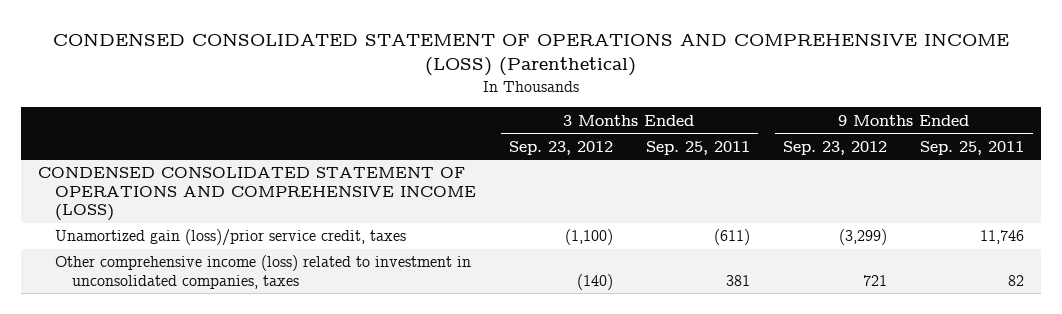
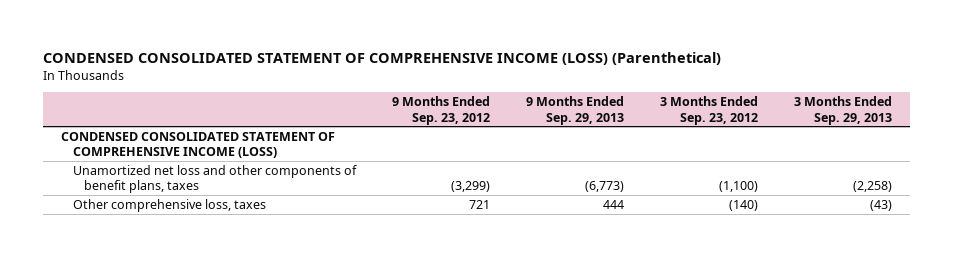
- CONDENSED CONSOLIDATED STATEMENT OF OPERATIONS AND COMPREHENSIVE INCOME (LOSS) (Parenthetical)
+ CONDENSED CONSOLIDATED STATEMENT OF COMPREHENSIVE INCOME (LOSS) (Parenthetical)
- | 3 Months Ended Sep. 23, 2012 | 3 Months Ended Sep. 25, 2011 | 9 Months Ended Sep. 23, 2012 | 9 Months Ended Sep. 25, 2011
+ | 9 Months Ended Sep. 23, 2012 | 9 Months Ended Sep. 29, 2013 | 3 Months Ended Sep. 23, 2012 | 3 Months Ended Sep. 29, 2013
- CONDENSED CONSOLIDATED STATEMENT OF OPERATIONS AND COMPREHENSIVE INCOME (LOSS)
- Unamortized gain (loss)/prior service credit, taxes | (1,100) | (611) | (3,299) | 11,746
- Other comprehensive income (loss) related to investment in unconsolidated companies, taxes | (140) | 381 | 721 | 82
+ CONDENSED CONSOLIDATED STATEMENT OF COMPREHENSIVE INCOME (LOSS)
+ Unamortized net loss and other components of benefit plans, taxes | (3,299) | (6,773) | (1,100) | (2,258)
+ Other comprehensive loss, taxes | 721 | 444 | (140) | (43)

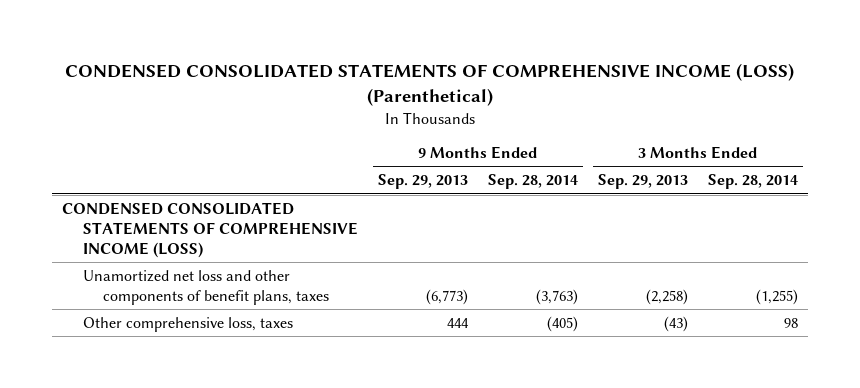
- CONDENSED CONSOLIDATED STATEMENT OF COMPREHENSIVE INCOME (LOSS) (Parenthetical)
+ CONDENSED CONSOLIDATED STATEMENTS OF COMPREHENSIVE INCOME (LOSS) (Parenthetical)
- | 9 Months Ended Sep. 23, 2012 | 9 Months Ended Sep. 29, 2013 | 3 Months Ended Sep. 23, 2012 | 3 Months Ended Sep. 29, 2013
+ | 9 Months Ended Sep. 29, 2013 | 9 Months Ended Sep. 28, 2014 | 3 Months Ended Sep. 29, 2013 | 3 Months Ended Sep. 28, 2014
- CONDENSED CONSOLIDATED STATEMENT OF COMPREHENSIVE INCOME (LOSS)
+ CONDENSED CONSOLIDATED STATEMENTS OF COMPREHENSIVE INCOME (LOSS)

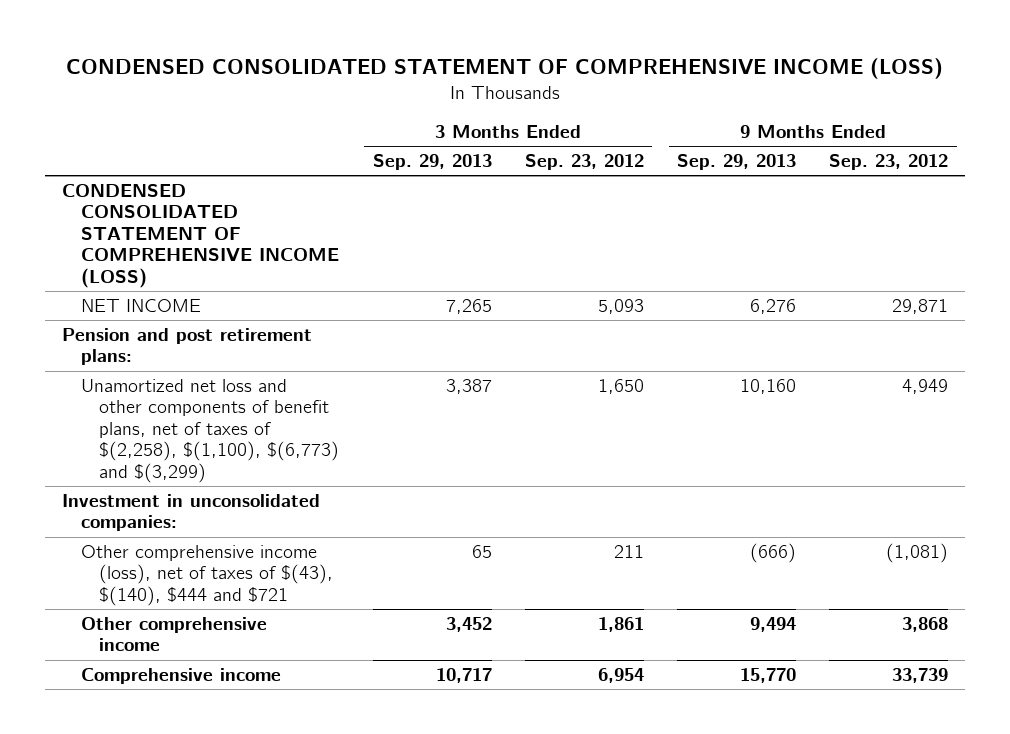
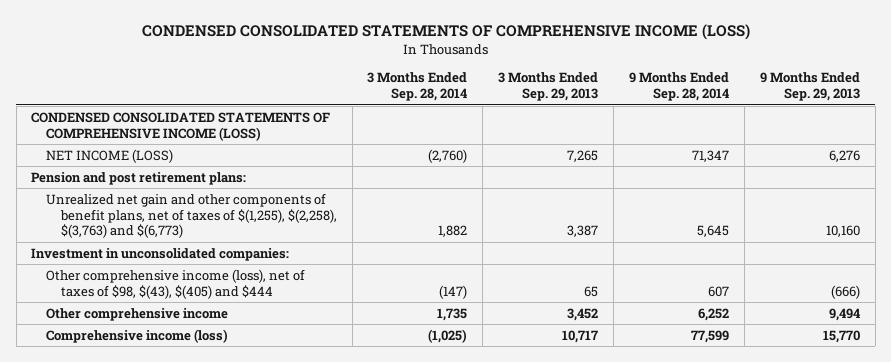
- CONDENSED CONSOLIDATED STATEMENT OF COMPREHENSIVE INCOME (LOSS)
+ CONDENSED CONSOLIDATED STATEMENTS OF COMPREHENSIVE INCOME (LOSS)
- | 3 Months Ended Sep. 29, 2013 | 3 Months Ended Sep. 23, 2012 | 9 Months Ended Sep. 29, 2013 | 9 Months Ended Sep. 23, 2012
+ | 3 Months Ended Sep. 28, 2014 | 3 Months Ended Sep. 29, 2013 | 9 Months Ended Sep. 28, 2014 | 9 Months Ended Sep. 29, 2013
- CONDENSED CONSOLIDATED STATEMENT OF COMPREHENSIVE INCOME (LOSS)
- NET INCOME | 7,265 | 5,093 | 6,276 | 29,871
+ CONDENSED CONSOLIDATED STATEMENTS OF COMPREHENSIVE INCOME (LOSS)
+ NET INCOME (LOSS) | (2,760) | 7,265 | 71,347 | 6,276
- Unamortized net loss and other components of benefit plans, net of taxes of $(2,258), $(1,100), $(6,773) and $(3,299) | 3,387 | 1,650 | 10,160 | 4,949
+ Unrealized net gain and other components of benefit plans, net of taxes of $(1,255), $(2,258), $(3,763) and $(6,773) | 1,882 | 3,387 | 5,645 | 10,160
- Other comprehensive income (loss), net of taxes of $(43), $(140), $444 and $721 | 65 | 211 | (666) | (1,081)
+ Other comprehensive income (loss), net of taxes of $98, $(43), $(405) and $444 | (147) | 65 | 607 | (666)
- Comprehensive income | 10,717 | 6,954 | 15,770 | 33,739
+ Comprehensive income (loss) | (1,025) | 10,717 | 77,599 | 15,770

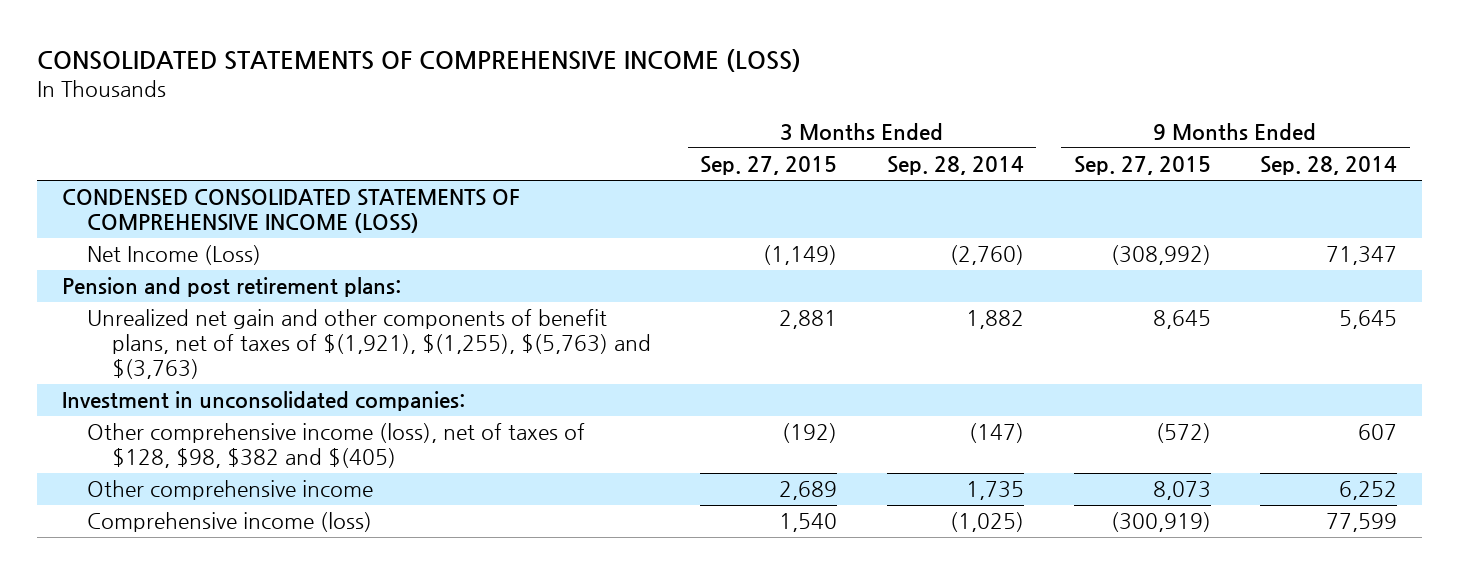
- CONDENSED CONSOLIDATED STATEMENTS OF COMPREHENSIVE INCOME (LOSS)
+ CONSOLIDATED STATEMENTS OF COMPREHENSIVE INCOME (LOSS)
- | 3 Months Ended Sep. 28, 2014 | 3 Months Ended Sep. 29, 2013 | 9 Months Ended Sep. 28, 2014 | 9 Months Ended Sep. 29, 2013
+ | 3 Months Ended Sep. 27, 2015 | 3 Months Ended Sep. 28, 2014 | 9 Months Ended Sep. 27, 2015 | 9 Months Ended Sep. 28, 2014
- NET INCOME (LOSS) | (2,760) | 7,265 | 71,347 | 6,276
+ Net Income (Loss) | (1,149) | (2,760) | (308,992) | 71,347
- Unrealized net gain and other components of benefit plans, net of taxes of $(1,255), $(2,258), $(3,763) and $(6,773) | 1,882 | 3,387 | 5,645 | 10,160
+ Unrealized net gain and other components of benefit plans, net of taxes of $(1,921), $(1,255), $(5,763) and $(3,763) | 2,881 | 1,882 | 8,645 | 5,645
- Other comprehensive income (loss), net of taxes of $98, $(43), $(405) and $444 | (147) | 65 | 607 | (666)
+ Other comprehensive income (loss), net of taxes of $128, $98, $382 and $(405) | (192) | (147) | (572) | 607

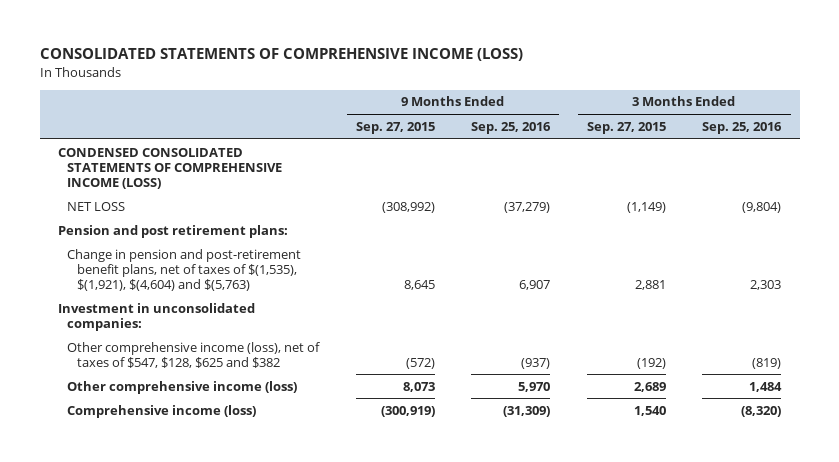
- | 3 Months Ended Sep. 27, 2015 | 3 Months Ended Sep. 28, 2014 | 9 Months Ended Sep. 27, 2015 | 9 Months Ended Sep. 28, 2014
+ | 9 Months Ended Sep. 27, 2015 | 9 Months Ended Sep. 25, 2016 | 3 Months Ended Sep. 27, 2015 | 3 Months Ended Sep. 25, 2016
- Net Income (Loss) | (1,149) | (2,760) | (308,992) | 71,347
+ NET LOSS | (308,992) | (37,279) | (1,149) | (9,804)
- Unrealized net gain and other components of benefit plans, net of taxes of $(1,921), $(1,255), $(5,763) and $(3,763) | 2,881 | 1,882 | 8,645 | 5,645
+ Change in pension and post-retirement benefit plans, net of taxes of $(1,535), $(1,921), $(4,604) and $(5,763) | 8,645 | 6,907 | 2,881 | 2,303
- Other comprehensive income (loss), net of taxes of $128, $98, $382 and $(405) | (192) | (147) | (572) | 607
- Other comprehensive income | 2,689 | 1,735 | 8,073 | 6,252
+ Other comprehensive income (loss), net of taxes of $547, $128, $625 and $382 | (572) | (937) | (192) | (819)
+ Other comprehensive income (loss) | 8,073 | 5,970 | 2,689 | 1,484

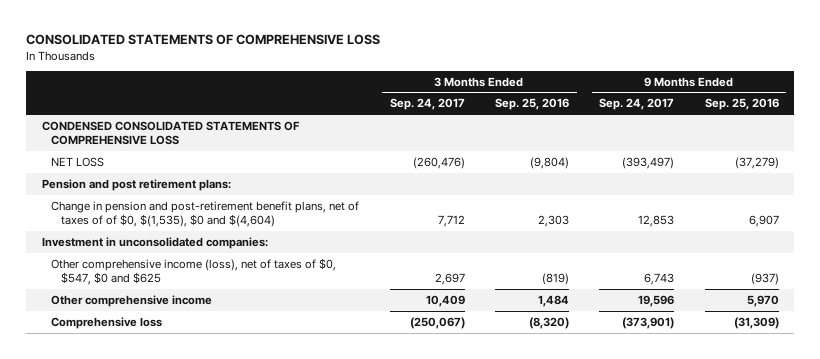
- CONSOLIDATED STATEMENTS OF COMPREHENSIVE INCOME (LOSS)
+ CONSOLIDATED STATEMENTS OF COMPREHENSIVE LOSS
- | 9 Months Ended Sep. 27, 2015 | 9 Months Ended Sep. 25, 2016 | 3 Months Ended Sep. 27, 2015 | 3 Months Ended Sep. 25, 2016
+ | 3 Months Ended Sep. 24, 2017 | 3 Months Ended Sep. 25, 2016 | 9 Months Ended Sep. 24, 2017 | 9 Months Ended Sep. 25, 2016
- CONDENSED CONSOLIDATED STATEMENTS OF COMPREHENSIVE INCOME (LOSS)
+ CONDENSED CONSOLIDATED STATEMENTS OF COMPREHENSIVE LOSS
- Change in pension and post-retirement benefit plans, net of taxes of $(1,535), $(1,921), $(4,604) and $(5,763) | 8,645 | 6,907 | 2,881 | 2,303
+ Change in pension and post-retirement benefit plans, net of taxes of of $0, $(1,535), $0 and $(4,604) | 7,712 | 2,303 | 12,853 | 6,907
- Other comprehensive income (loss), net of taxes of $547, $128, $625 and $382 | (572) | (937) | (192) | (819)
- Other comprehensive income (loss) | 8,073 | 5,970 | 2,689 | 1,484
- Comprehensive income (loss) | (300,919) | (31,309) | 1,540 | (8,320)
+ Other comprehensive income (loss), net of taxes of $0, $547, $0 and $625 | 2,697 | (819) | 6,743 | (937)
+ Other comprehensive income | 10,409 | 1,484 | 19,596 | 5,970
+ Comprehensive loss | (250,067) | (8,320) | (373,901) | (31,309)

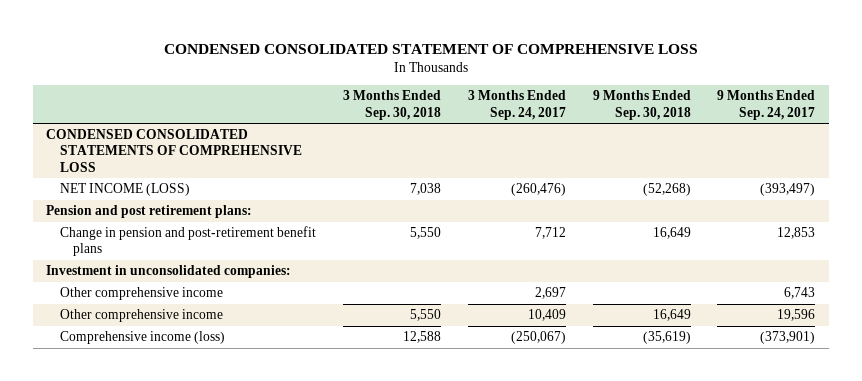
- CONSOLIDATED STATEMENTS OF COMPREHENSIVE LOSS
+ CONDENSED CONSOLIDATED STATEMENT OF COMPREHENSIVE LOSS
- | 3 Months Ended Sep. 24, 2017 | 3 Months Ended Sep. 25, 2016 | 9 Months Ended Sep. 24, 2017 | 9 Months Ended Sep. 25, 2016
+ | 3 Months Ended Sep. 30, 2018 | 3 Months Ended Sep. 24, 2017 | 9 Months Ended Sep. 30, 2018 | 9 Months Ended Sep. 24, 2017
- NET LOSS | (260,476) | (9,804) | (393,497) | (37,279)
+ NET INCOME (LOSS) | 7,038 | (260,476) | (52,268) | (393,497)
- Change in pension and post-retirement benefit plans, net of taxes of of $0, $(1,535), $0 and $(4,604) | 7,712 | 2,303 | 12,853 | 6,907
+ Change in pension and post-retirement benefit plans | 5,550 | 7,712 | 16,649 | 12,853
- Other comprehensive income (loss), net of taxes of $0, $547, $0 and $625 | 2,697 | (819) | 6,743 | (937)
+ Other comprehensive income | | 2,697 | | 6,743
- Comprehensive loss | (250,067) | (8,320) | (373,901) | (31,309)
+ Comprehensive income (loss) | 12,588 | (250,067) | (35,619) | (373,901)

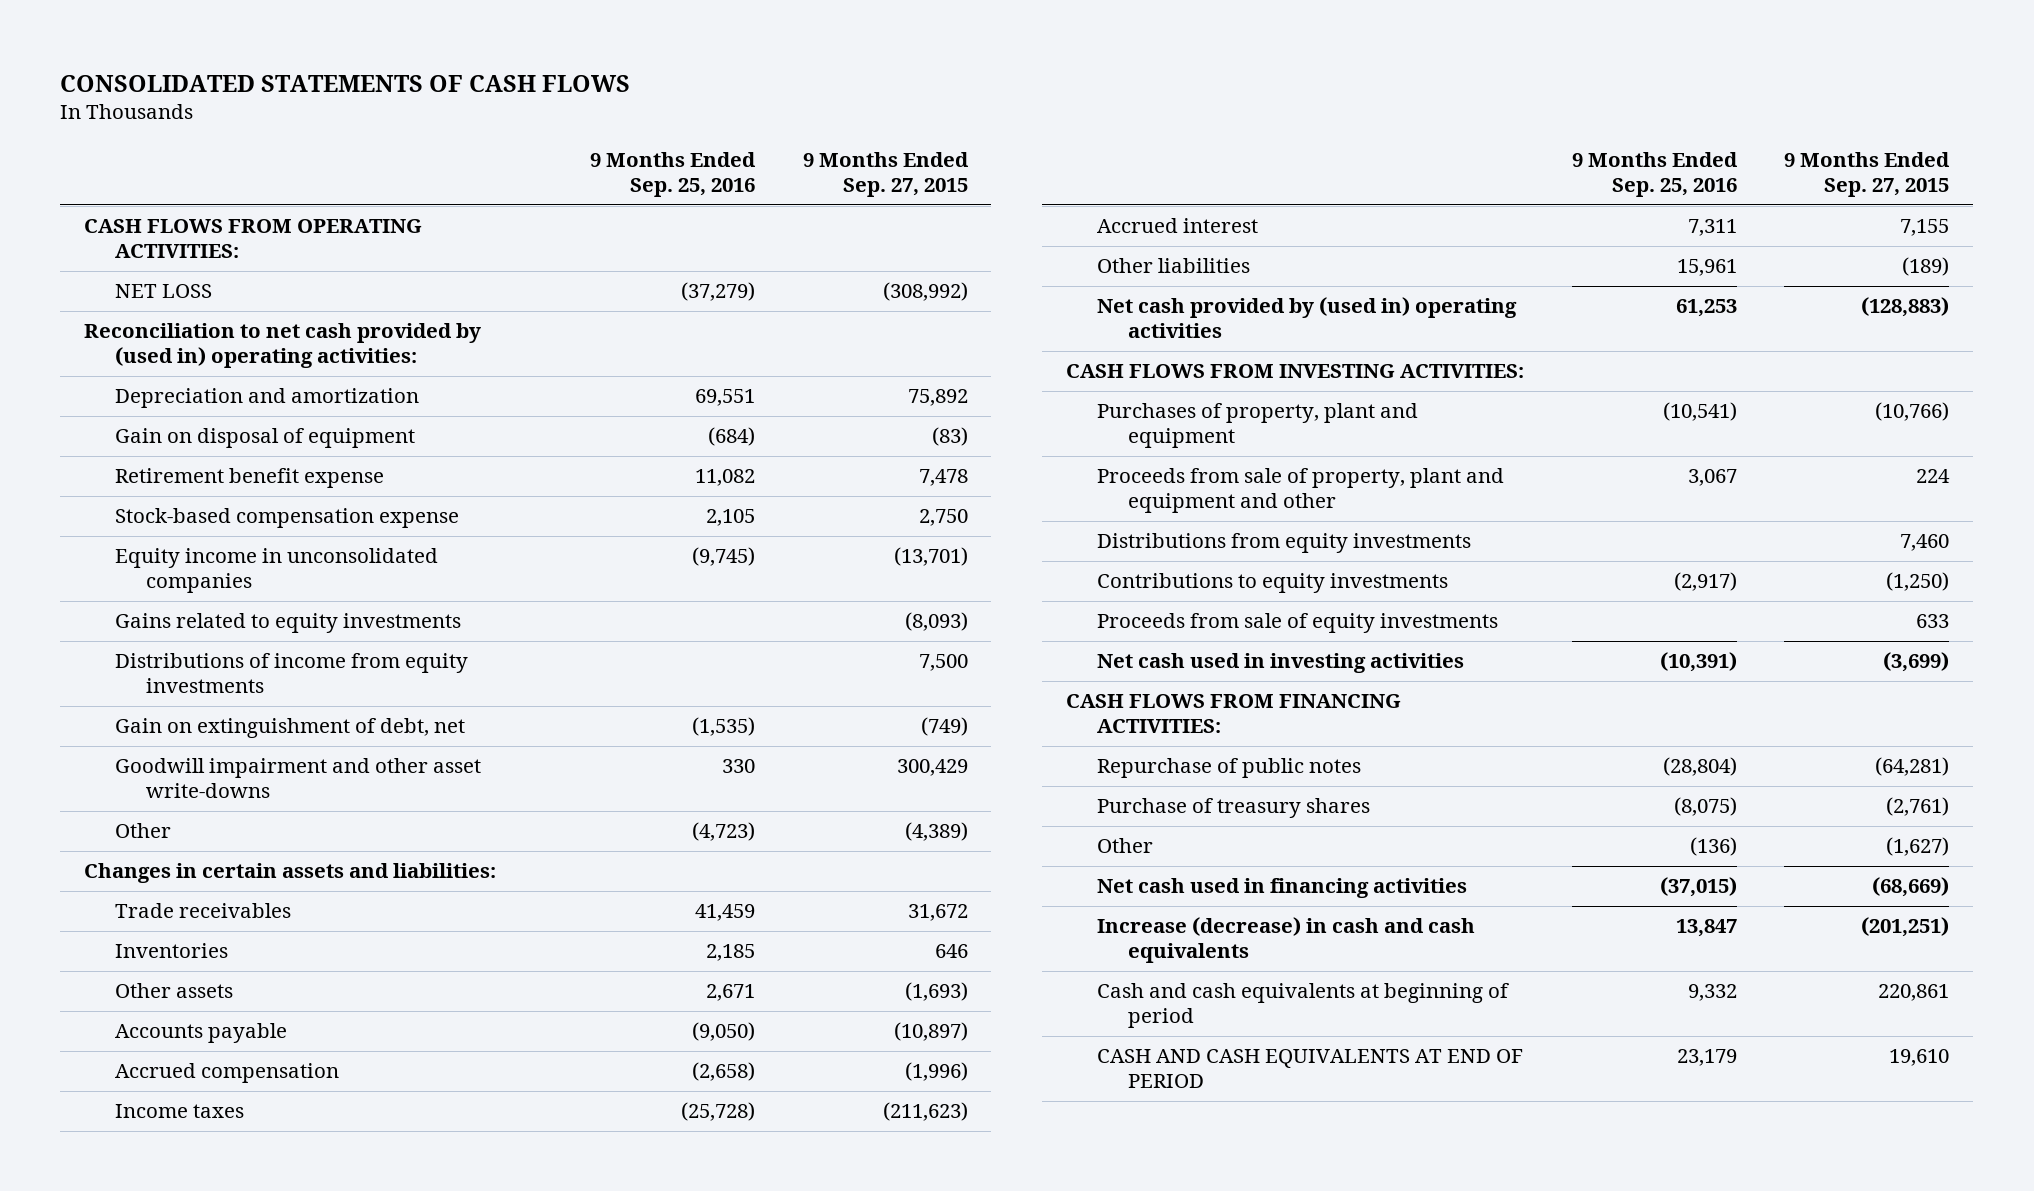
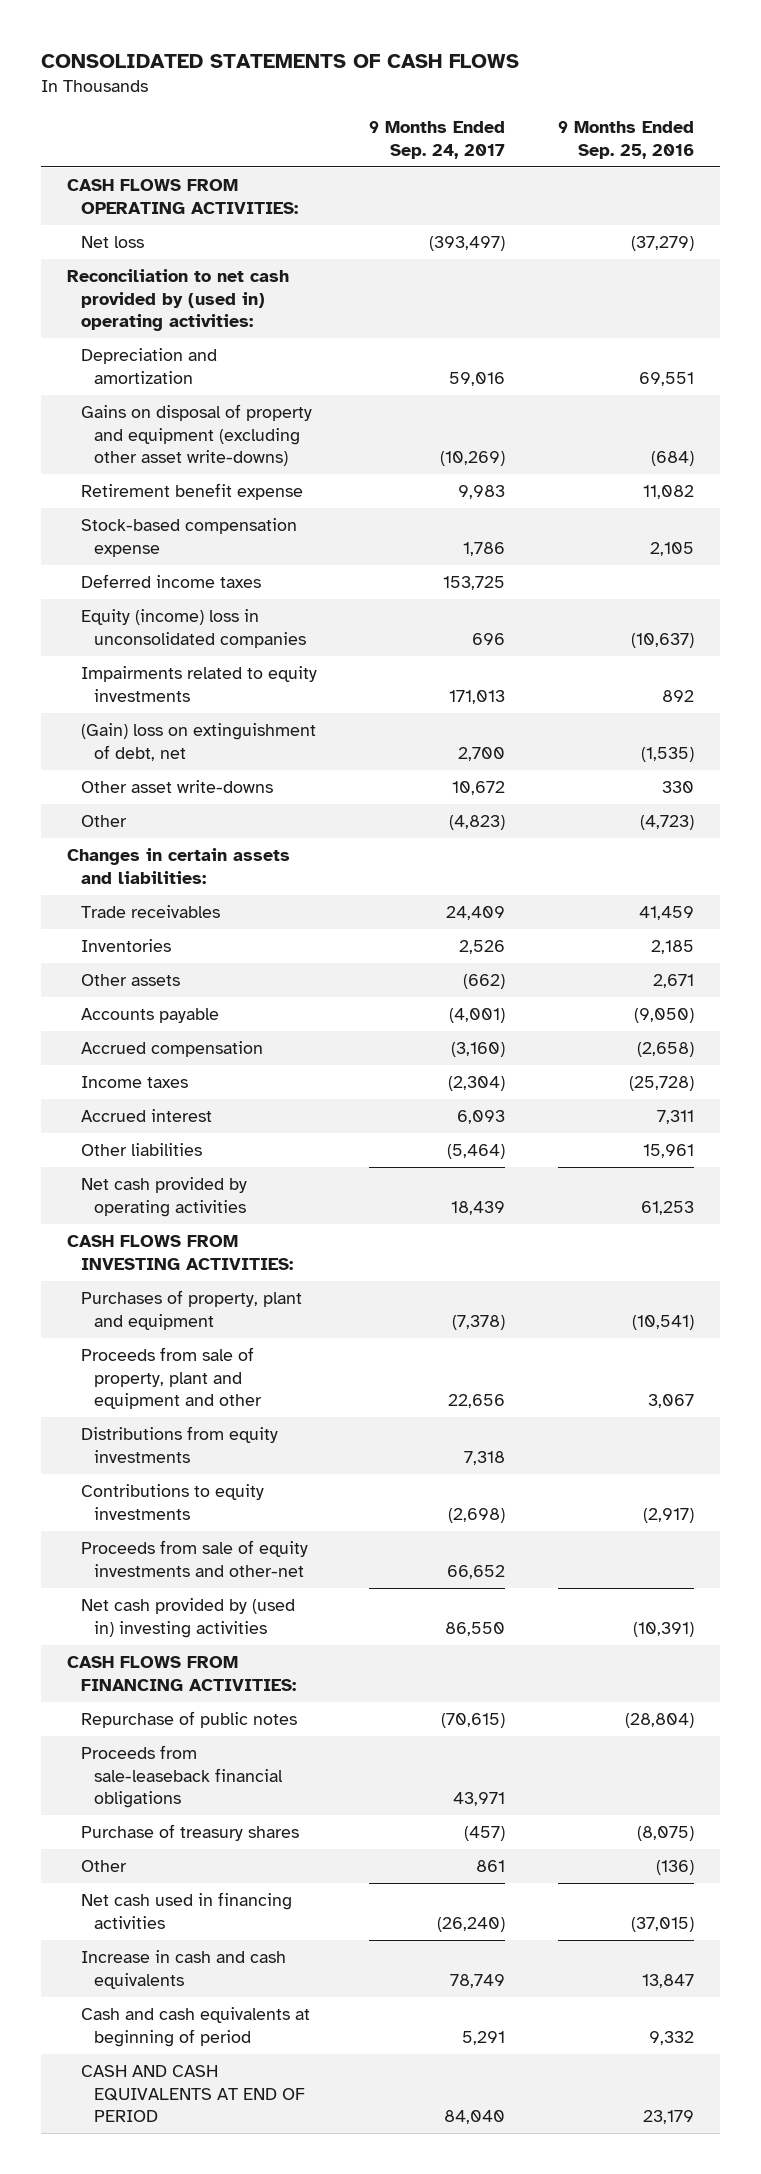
- | 9 Months Ended Sep. 25, 2016 | 9 Months Ended Sep. 27, 2015
+ | 9 Months Ended Sep. 24, 2017 | 9 Months Ended Sep. 25, 2016
- NET LOSS | (37,279) | (308,992)
+ Net loss | (393,497) | (37,279)
- Gain on disposal of equipment | (684) | (83)
+ Gains on disposal of property and equipment (excluding other asset write-downs) | (10,269) | (684)
- Equity income in unconsolidated companies | (9,745) | (13,701)
- Gains related to equity investments | | (8,093)
- Distributions of income from equity investments | | 7,500
- Gain on extinguishment of debt, net | (1,535) | (749)
- Goodwill impairment and other asset write-downs | 330 | 300,429
+ Deferred income taxes | 153,725 |
+ Equity (income) loss in unconsolidated companies | 696 | (10,637)
+ Impairments related to equity investments | 171,013 | 892
+ (Gain) loss on extinguishment of debt, net | 2,700 | (1,535)
+ Other asset write-downs | 10,672 | 330
- Net cash provided by (used in) operating activities | 61,253 | (128,883)
+ Net cash provided by operating activities | 18,439 | 61,253
- Proceeds from sale of equity investments | | 633
- Net cash used in investing activities | (10,391) | (3,699)
+ Proceeds from sale of equity investments and other-net | 66,652 |
+ Net cash provided by (used in) investing activities | 86,550 | (10,391)
+ Proceeds from sale-leaseback financial obligations | 43,971 |
- Increase (decrease) in cash and cash equivalents | 13,847 | (201,251)
+ Increase in cash and cash equivalents | 78,749 | 13,847

